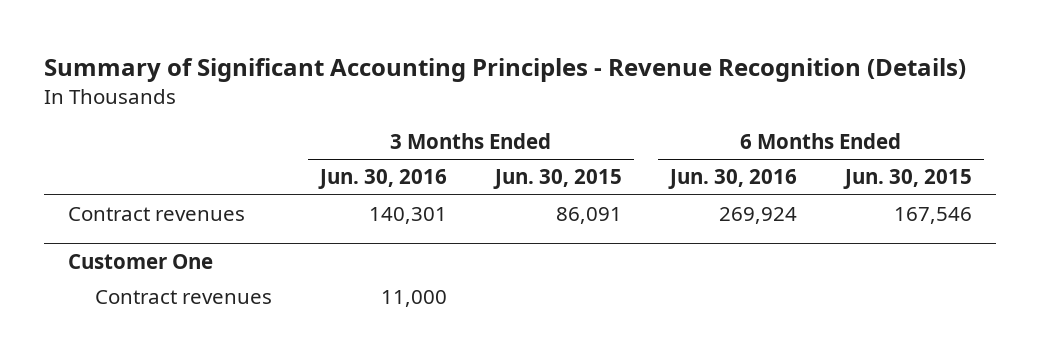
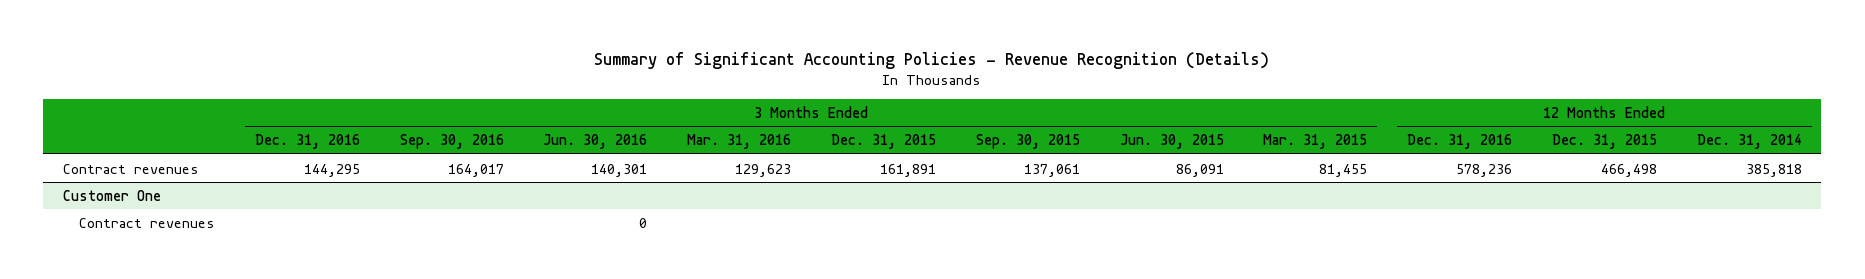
- Summary of Significant Accounting Principles - Revenue Recognition (Details)
+ Summary of Significant Accounting Policies - Revenue Recognition (Details)
- | 3 Months Ended Jun. 30, 2016 | 3 Months Ended Jun. 30, 2015 | 6 Months Ended Jun. 30, 2016 | 6 Months Ended Jun. 30, 2015
+ | 3 Months Ended Dec. 31, 2016 | 3 Months Ended Sep. 30, 2016 | 3 Months Ended Jun. 30, 2016 | 3 Months Ended Mar. 31, 2016 | 3 Months Ended Dec. 31, 2015 | 3 Months Ended Sep. 30, 2015 | 3 Months Ended Jun. 30, 2015 | 3 Months Ended Mar. 31, 2015 | 12 Months Ended Dec. 31, 2016 | 12 Months Ended Dec. 31, 2015 | 12 Months Ended Dec. 31, 2014
@ Customer One
- Contract revenues | 11,000 | | |
+ Contract revenues | | | 0 | | | | | | | |

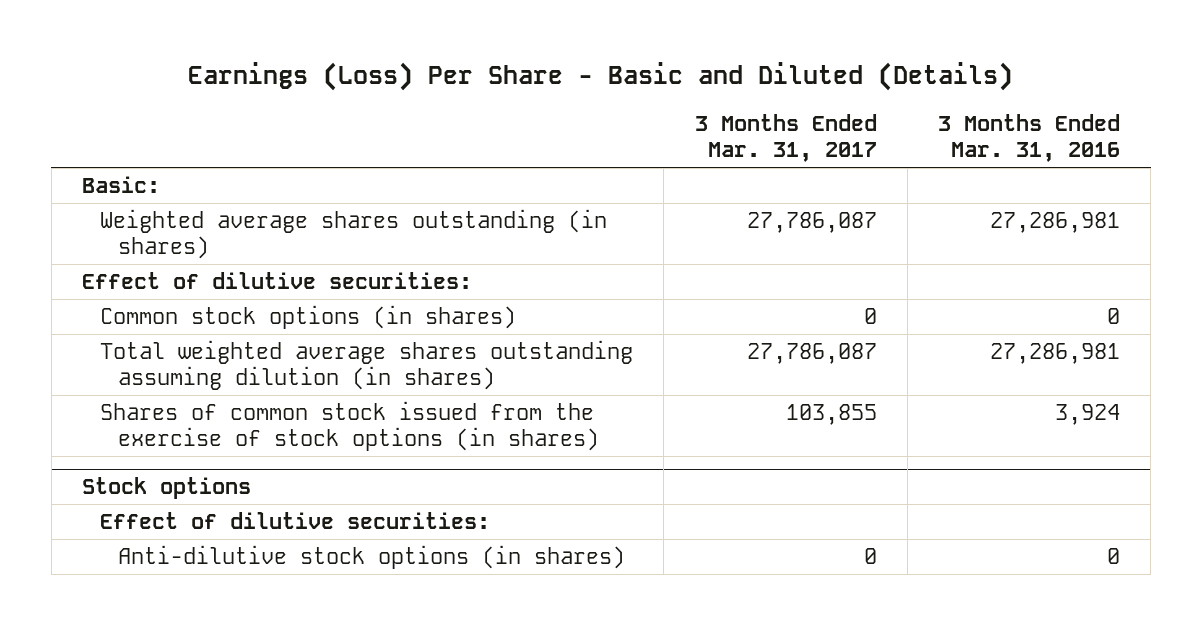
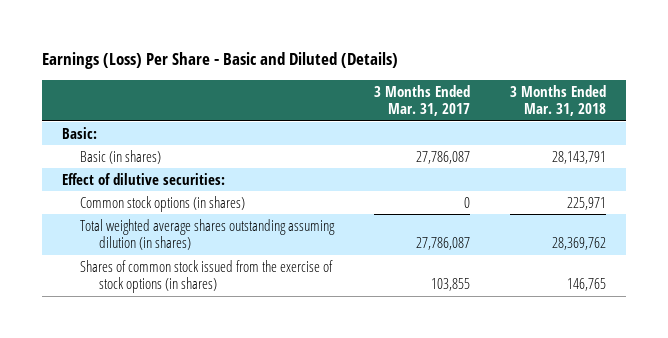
- | 3 Months Ended Mar. 31, 2017 | 3 Months Ended Mar. 31, 2016
+ | 3 Months Ended Mar. 31, 2017 | 3 Months Ended Mar. 31, 2018
- Weighted average shares outstanding (in shares) | 27,786,087 | 27,286,981
+ Basic (in shares) | 27,786,087 | 28,143,791
- Stock options
- Effect of dilutive securities:
- Anti-dilutive stock options (in shares) | 0 | 0

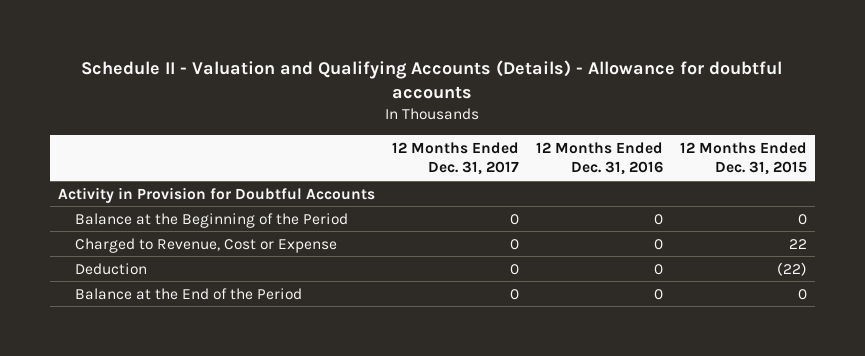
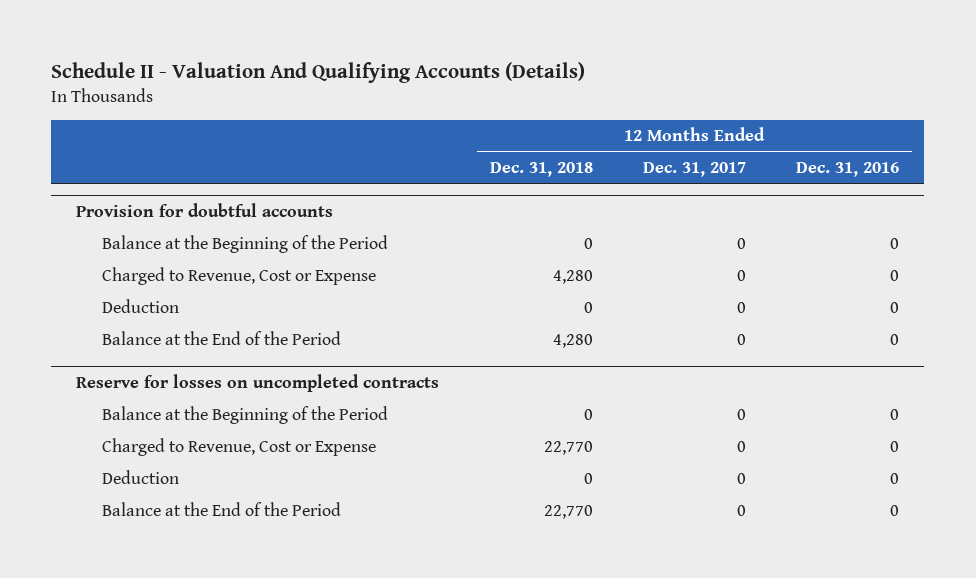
- Schedule II - Valuation and Qualifying Accounts (Details) - Allowance for doubtful accounts
+ Schedule II - Valuation And Qualifying Accounts (Details)
- | 12 Months Ended Dec. 31, 2017 | 12 Months Ended Dec. 31, 2016 | 12 Months Ended Dec. 31, 2015
+ | 12 Months Ended Dec. 31, 2018 | 12 Months Ended Dec. 31, 2017 | 12 Months Ended Dec. 31, 2016
- Activity in Provision for Doubtful Accounts
+ Provision for doubtful accounts
+ Reserve for losses on uncompleted contracts
+ Balance at the Beginning of the Period | 0 | 0 | 0
+ Charged to Revenue, Cost or Expense | 22,770 | 0 | 0
+ Deduction | 0 | 0 | 0
+ Balance at the End of the Period | 22,770 | 0 | 0

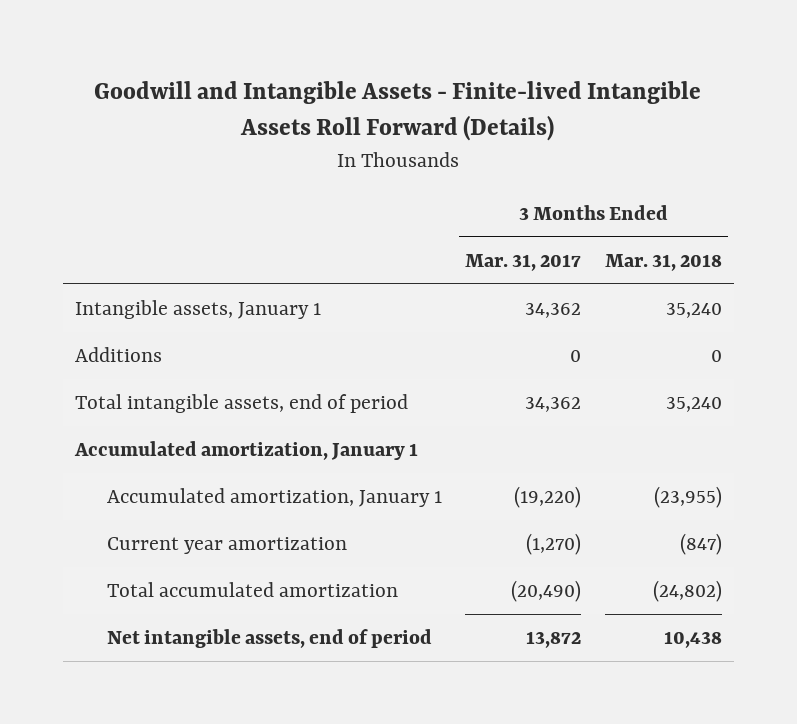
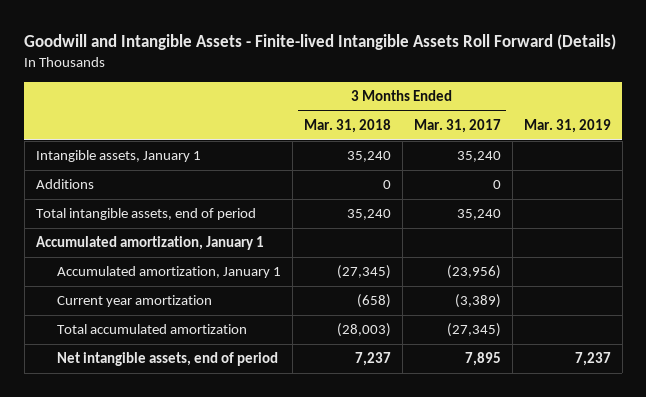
- | 3 Months Ended Mar. 31, 2017 | 3 Months Ended Mar. 31, 2018
+ | 3 Months Ended Mar. 31, 2018 | 3 Months Ended Mar. 31, 2017 | Mar. 31, 2019
- Intangible assets, January 1 | 34,362 | 35,240
+ Intangible assets, January 1 | 35,240 | 35,240 |
- Total intangible assets, end of period | 34,362 | 35,240
+ Total intangible assets, end of period | 35,240 | 35,240 |
- Accumulated amortization, January 1 | (19,220) | (23,955)
- Current year amortization | (1,270) | (847)
- Total accumulated amortization | (20,490) | (24,802)
- Net intangible assets, end of period | 13,872 | 10,438
+ Accumulated amortization, January 1 | (27,345) | (23,956) |
+ Current year amortization | (658) | (3,389) |
+ Total accumulated amortization | (28,003) | (27,345) |
+ Net intangible assets, end of period | 7,237 | 7,895 | 7,237

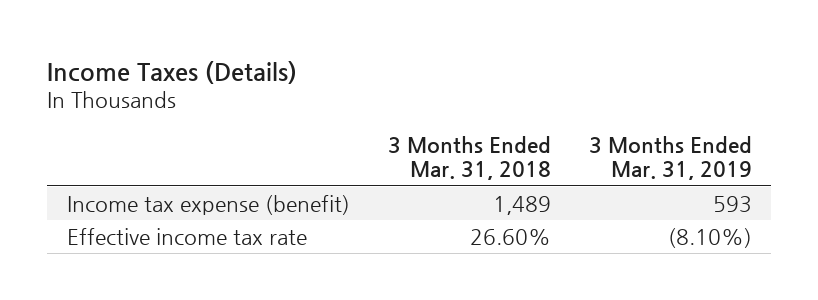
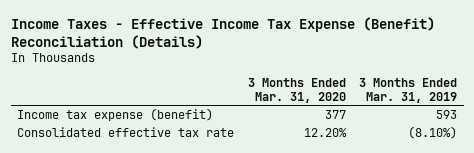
- Income Taxes (Details)
+ Income Taxes - Effective Income Tax Expense (Benefit) Reconciliation (Details)
- | 3 Months Ended Mar. 31, 2018 | 3 Months Ended Mar. 31, 2019
+ | 3 Months Ended Mar. 31, 2020 | 3 Months Ended Mar. 31, 2019
- Effective income tax rate | 26.60% | (8.10%)
+ Consolidated effective tax rate | 12.20% | (8.10%)

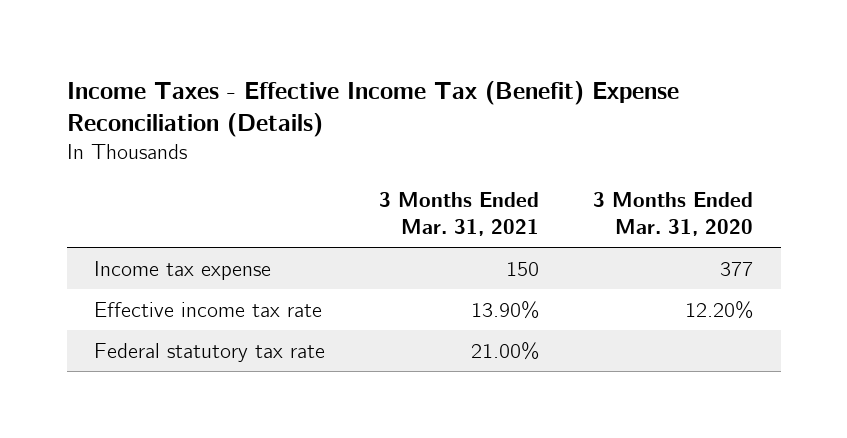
- Income Taxes - Effective Income Tax Expense (Benefit) Reconciliation (Details)
+ Income Taxes - Effective Income Tax (Benefit) Expense Reconciliation (Details)
- | 3 Months Ended Mar. 31, 2020 | 3 Months Ended Mar. 31, 2019
+ | 3 Months Ended Mar. 31, 2021 | 3 Months Ended Mar. 31, 2020
- Income tax expense (benefit) | 377 | 593
- Consolidated effective tax rate | 12.20% | (8.10%)
+ Income tax expense | 150 | 377
+ Effective income tax rate | 13.90% | 12.20%
+ Federal statutory tax rate | 21.00% |

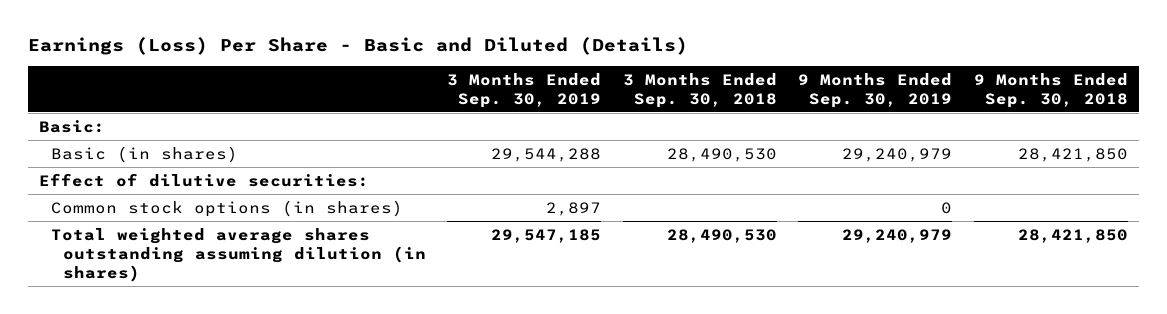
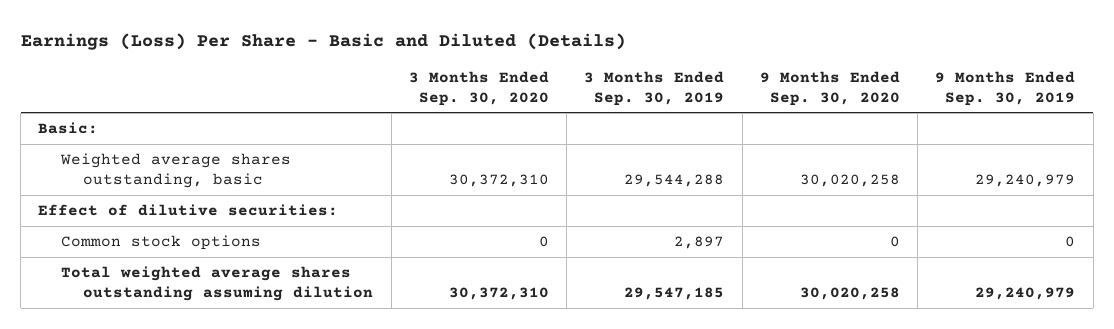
- | 3 Months Ended Sep. 30, 2019 | 3 Months Ended Sep. 30, 2018 | 9 Months Ended Sep. 30, 2019 | 9 Months Ended Sep. 30, 2018
+ | 3 Months Ended Sep. 30, 2020 | 3 Months Ended Sep. 30, 2019 | 9 Months Ended Sep. 30, 2020 | 9 Months Ended Sep. 30, 2019
- Basic (in shares) | 29,544,288 | 28,490,530 | 29,240,979 | 28,421,850
+ Weighted average shares outstanding, basic | 30,372,310 | 29,544,288 | 30,020,258 | 29,240,979
- Common stock options (in shares) | 2,897 | | 0 |
- Total weighted average shares outstanding assuming dilution (in shares) | 29,547,185 | 28,490,530 | 29,240,979 | 28,421,850
+ Common stock options | 0 | 2,897 | 0 | 0
+ Total weighted average shares outstanding assuming dilution | 30,372,310 | 29,547,185 | 30,020,258 | 29,240,979

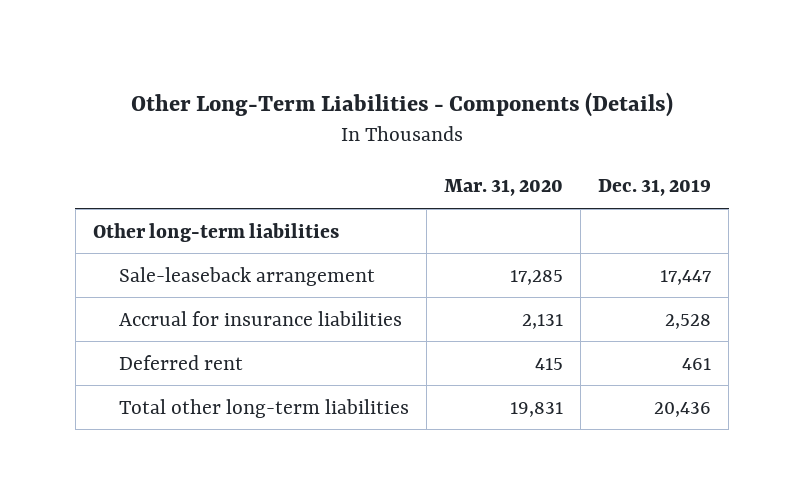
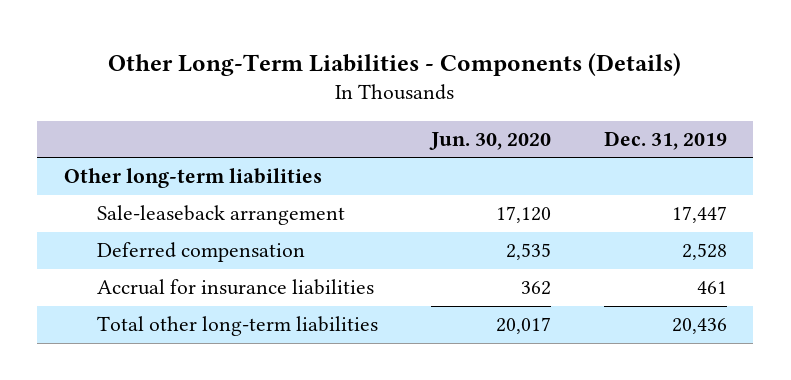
- | Mar. 31, 2020 | Dec. 31, 2019
+ | Jun. 30, 2020 | Dec. 31, 2019
- Accrual for insurance liabilities | 2,131 | 2,528
- Deferred rent | 415 | 461
+ Deferred compensation | 2,535 | 2,528
+ Accrual for insurance liabilities | 362 | 461

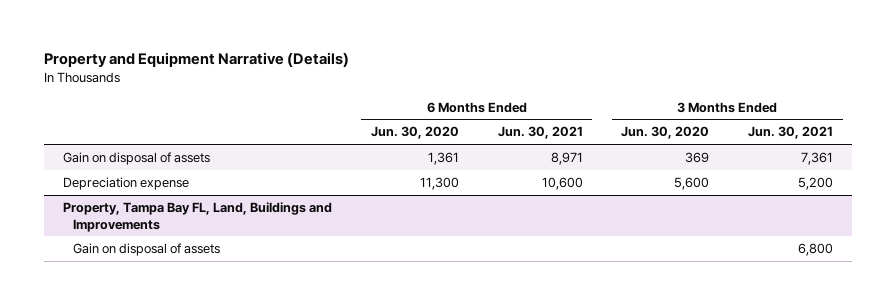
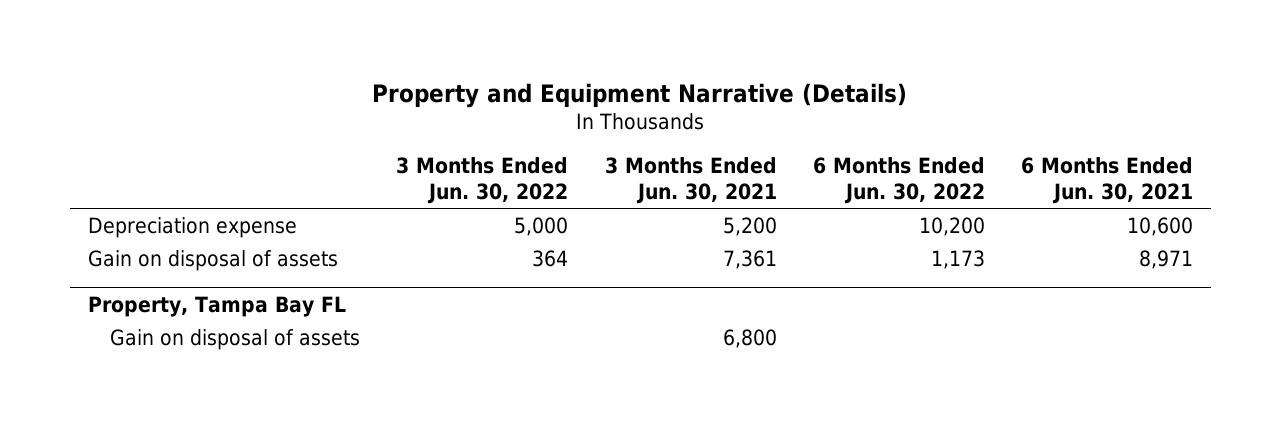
- | 6 Months Ended Jun. 30, 2020 | 6 Months Ended Jun. 30, 2021 | 3 Months Ended Jun. 30, 2020 | 3 Months Ended Jun. 30, 2021
+ | 3 Months Ended Jun. 30, 2022 | 3 Months Ended Jun. 30, 2021 | 6 Months Ended Jun. 30, 2022 | 6 Months Ended Jun. 30, 2021
- Property, Tampa Bay FL, Land, Buildings and Improvements
moved down: Gain on disposal of assets | 364 | 7,361 | 1,173 | 8,971
+ Property, Tampa Bay FL

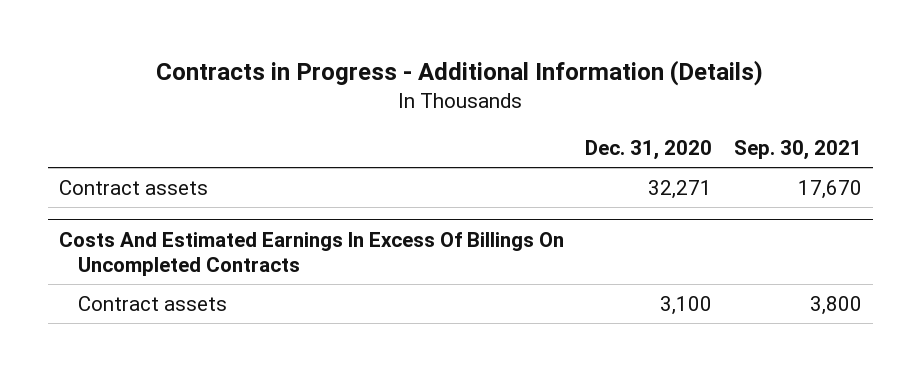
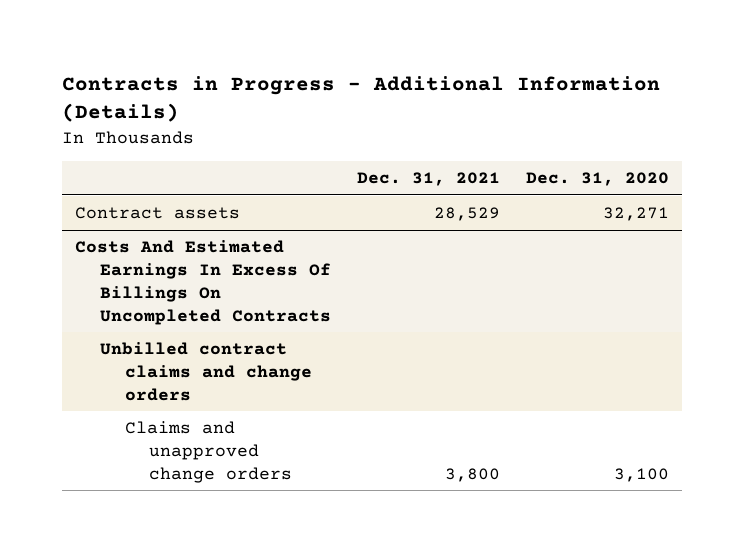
- | Dec. 31, 2020 | Sep. 30, 2021
+ | Dec. 31, 2021 | Dec. 31, 2020
@ Costs And Estimated Earnings In Excess Of Billings On Uncompleted Contracts
- Contract assets | 3,100 | 3,800
+ Unbilled contract claims and change orders
+ Claims and unapproved change orders | 3,800 | 3,100

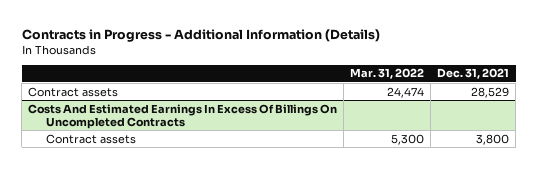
- | Dec. 31, 2021 | Dec. 31, 2020
+ | Mar. 31, 2022 | Dec. 31, 2021
@ Costs And Estimated Earnings In Excess Of Billings On Uncompleted Contracts
- Unbilled contract claims and change orders
- Claims and unapproved change orders | 3,800 | 3,100
+ Contract assets | 5,300 | 3,800

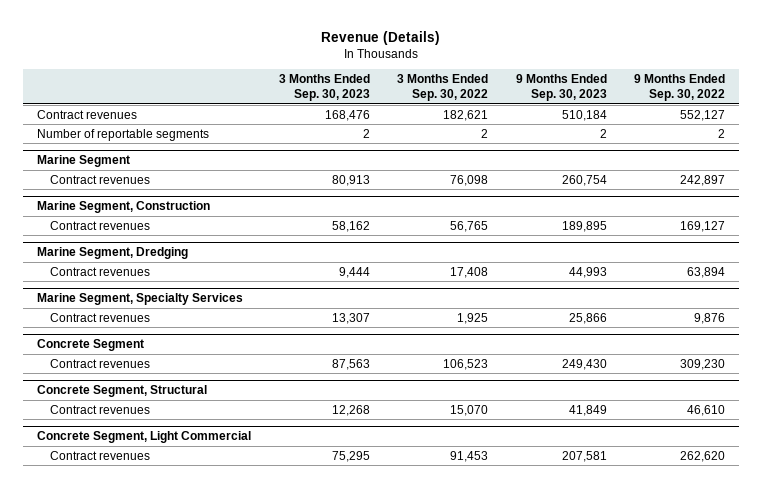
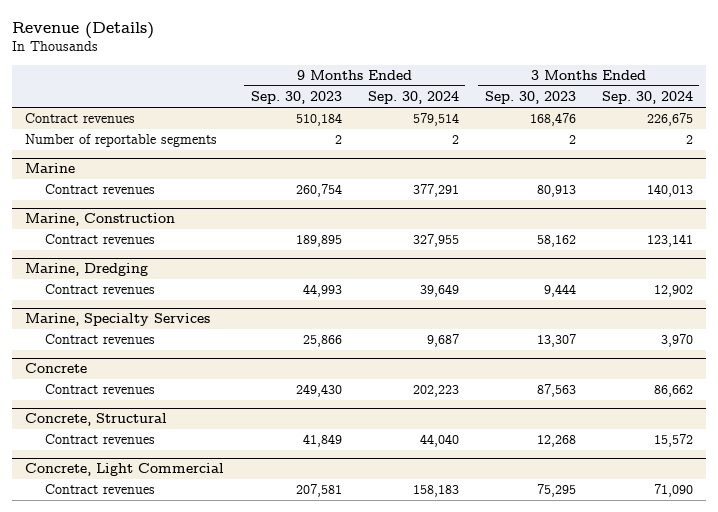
- | 3 Months Ended Sep. 30, 2023 | 3 Months Ended Sep. 30, 2022 | 9 Months Ended Sep. 30, 2023 | 9 Months Ended Sep. 30, 2022
+ | 9 Months Ended Sep. 30, 2023 | 9 Months Ended Sep. 30, 2024 | 3 Months Ended Sep. 30, 2023 | 3 Months Ended Sep. 30, 2024
- Marine Segment
+ Marine
- Marine Segment, Construction
+ Marine, Construction
- Marine Segment, Dredging
+ Marine, Dredging
- Marine Segment, Specialty Services
+ Marine, Specialty Services
- Concrete Segment
+ Concrete
- Concrete Segment, Structural
+ Concrete, Structural
- Concrete Segment, Light Commercial
+ Concrete, Light Commercial

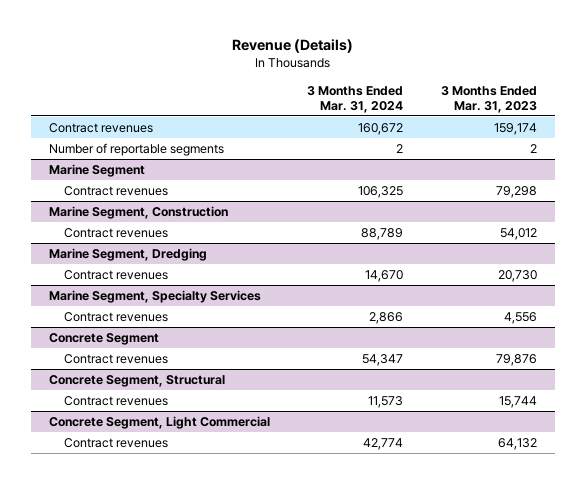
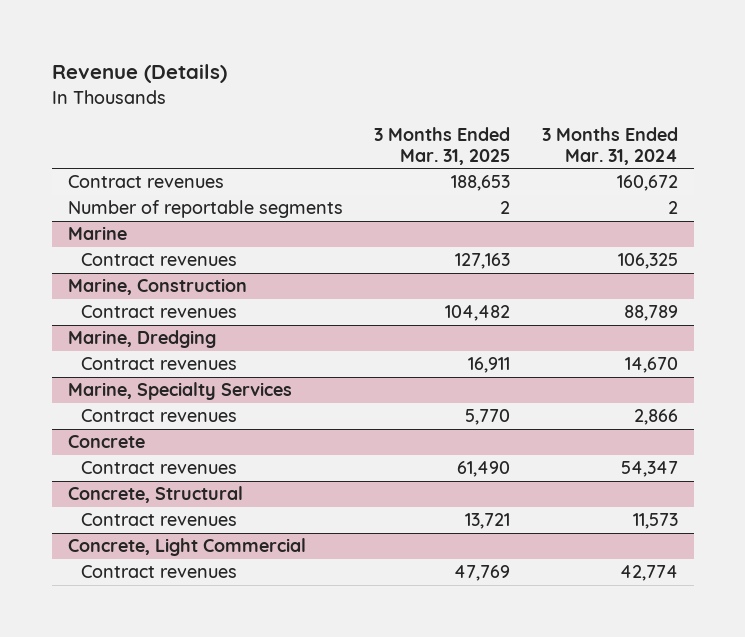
- | 3 Months Ended Mar. 31, 2024 | 3 Months Ended Mar. 31, 2023
+ | 3 Months Ended Mar. 31, 2025 | 3 Months Ended Mar. 31, 2024
- Marine Segment
+ Marine
- Marine Segment, Construction
+ Marine, Construction
- Marine Segment, Dredging
+ Marine, Dredging
- Marine Segment, Specialty Services
+ Marine, Specialty Services
- Concrete Segment
+ Concrete
- Concrete Segment, Structural
+ Concrete, Structural
- Concrete Segment, Light Commercial
+ Concrete, Light Commercial

